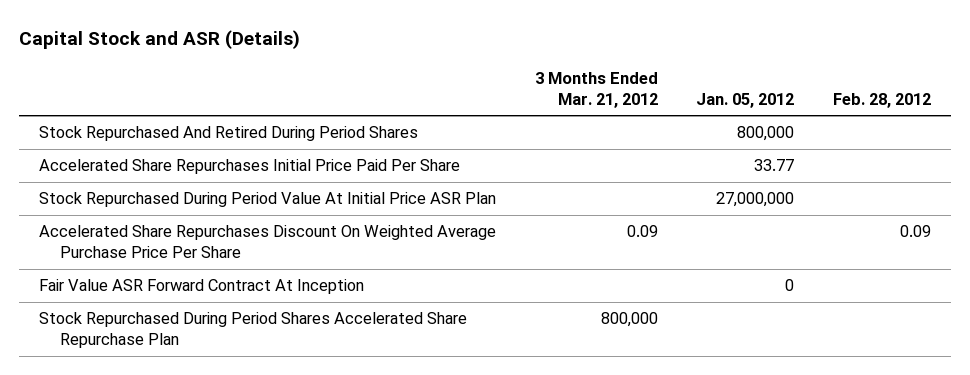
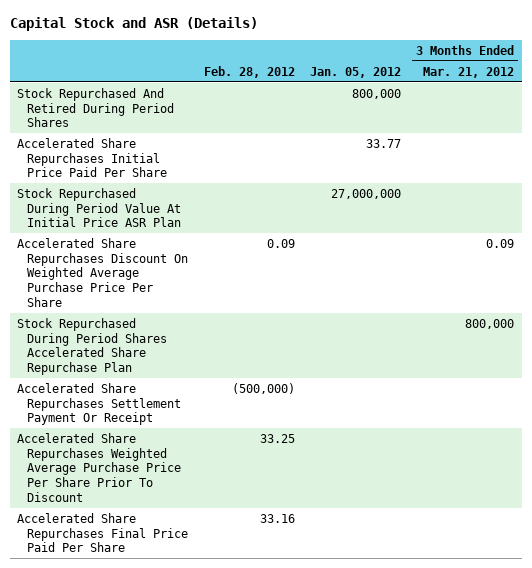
- | 3 Months Ended Mar. 21, 2012 | Jan. 05, 2012 | Feb. 28, 2012
+ | Feb. 28, 2012 | Jan. 05, 2012 | 3 Months Ended Mar. 21, 2012
- Fair Value ASR Forward Contract At Inception | | 0 |
+ Accelerated Share Repurchases Settlement Payment Or Receipt | (500,000) | |
+ Accelerated Share Repurchases Weighted Average Purchase Price Per Share Prior To Discount | 33.25 | |
+ Accelerated Share Repurchases Final Price Paid Per Share | 33.16 | |

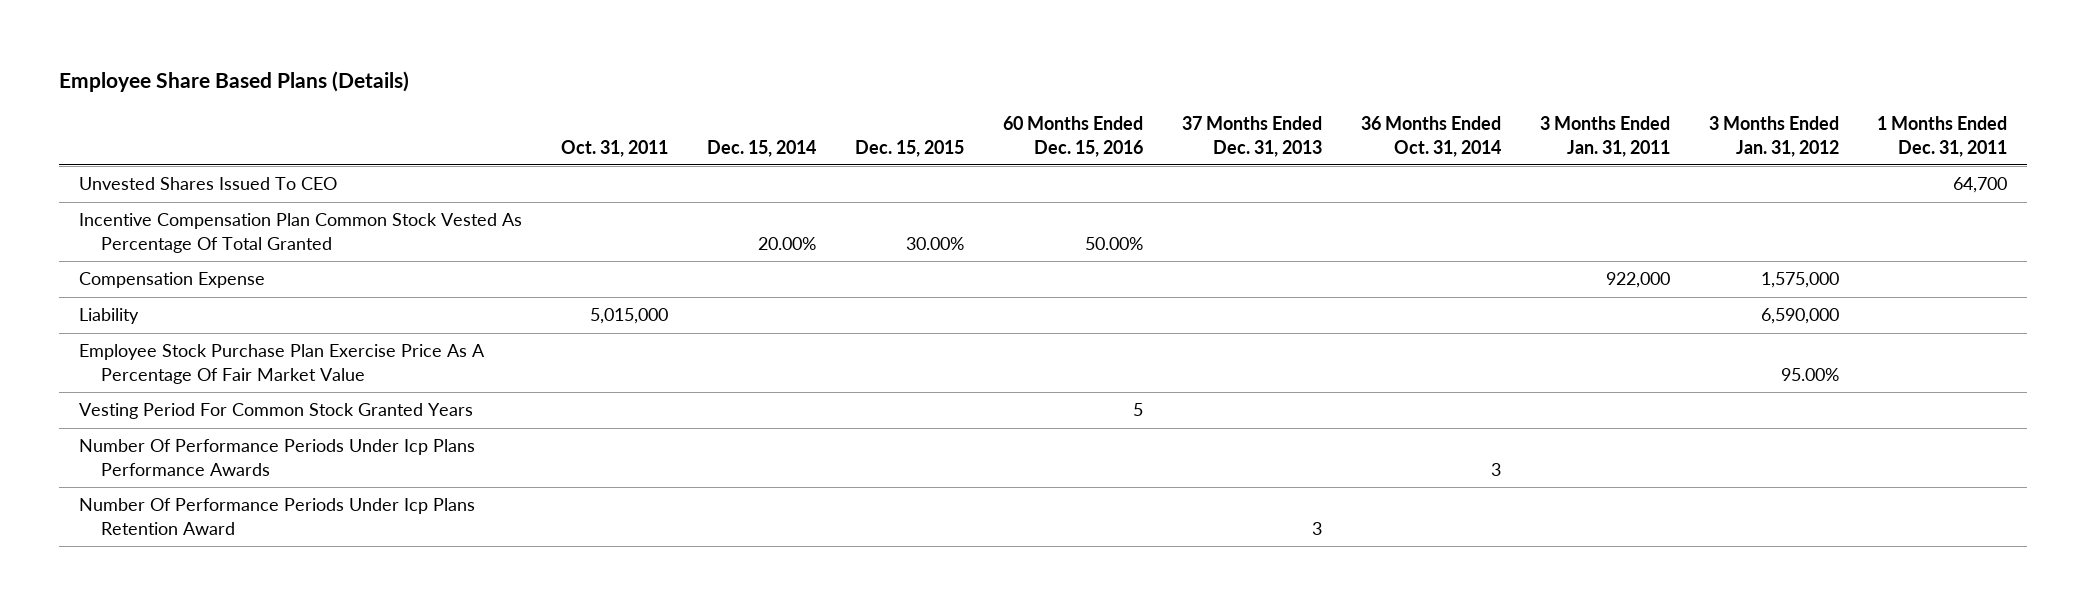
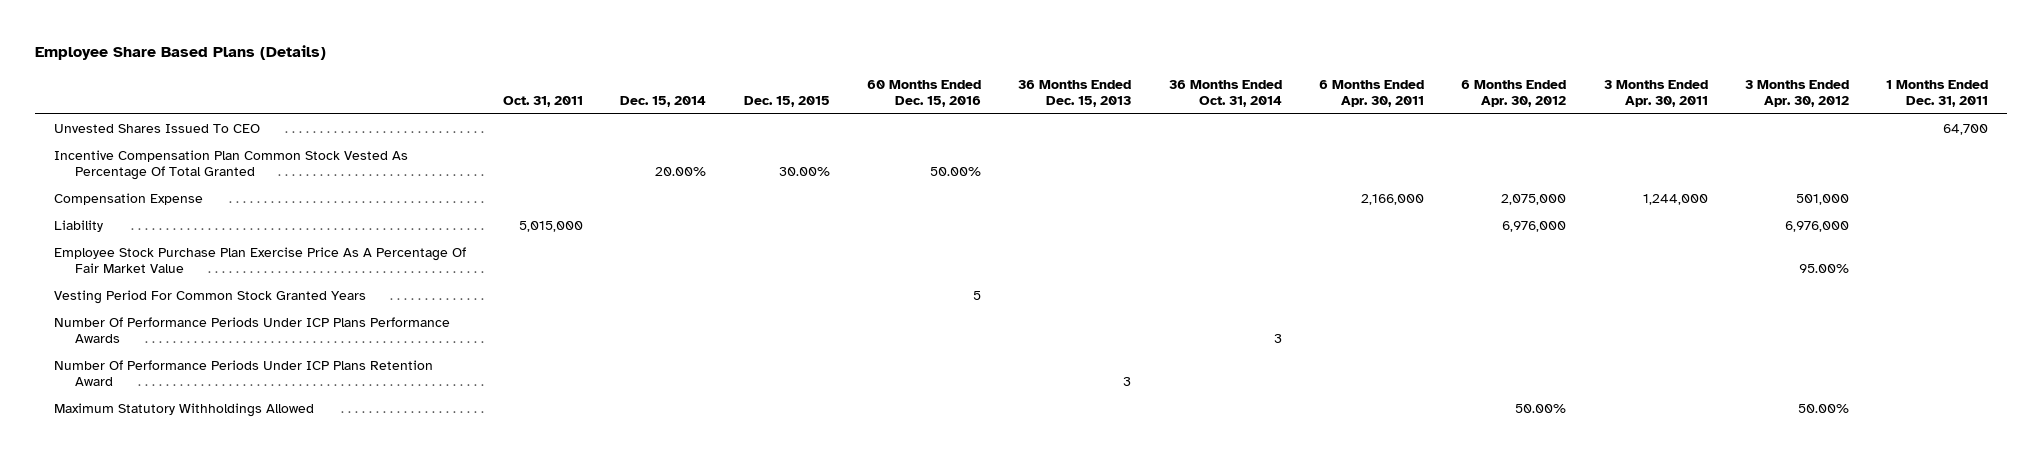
- | Oct. 31, 2011 | Dec. 15, 2014 | Dec. 15, 2015 | 60 Months Ended Dec. 15, 2016 | 37 Months Ended Dec. 31, 2013 | 36 Months Ended Oct. 31, 2014 | 3 Months Ended Jan. 31, 2011 | 3 Months Ended Jan. 31, 2012 | 1 Months Ended Dec. 31, 2011
+ | Oct. 31, 2011 | Dec. 15, 2014 | Dec. 15, 2015 | 60 Months Ended Dec. 15, 2016 | 36 Months Ended Dec. 15, 2013 | 36 Months Ended Oct. 31, 2014 | 6 Months Ended Apr. 30, 2011 | 6 Months Ended Apr. 30, 2012 | 3 Months Ended Apr. 30, 2011 | 3 Months Ended Apr. 30, 2012 | 1 Months Ended Dec. 31, 2011
- Number Of Performance Periods Under Icp Plans Performance Awards | | | | | | 3 | | |
- Number Of Performance Periods Under Icp Plans Retention Award | | | | | 3 | | | |
+ Number Of Performance Periods Under ICP Plans Performance Awards | | | | | | 3 | | | | |
+ Number Of Performance Periods Under ICP Plans Retention Award | | | | | 3 | | | | | |
+ Maximum Statutory Withholdings Allowed | | | | | | | | 50.00% | | 50.00% |

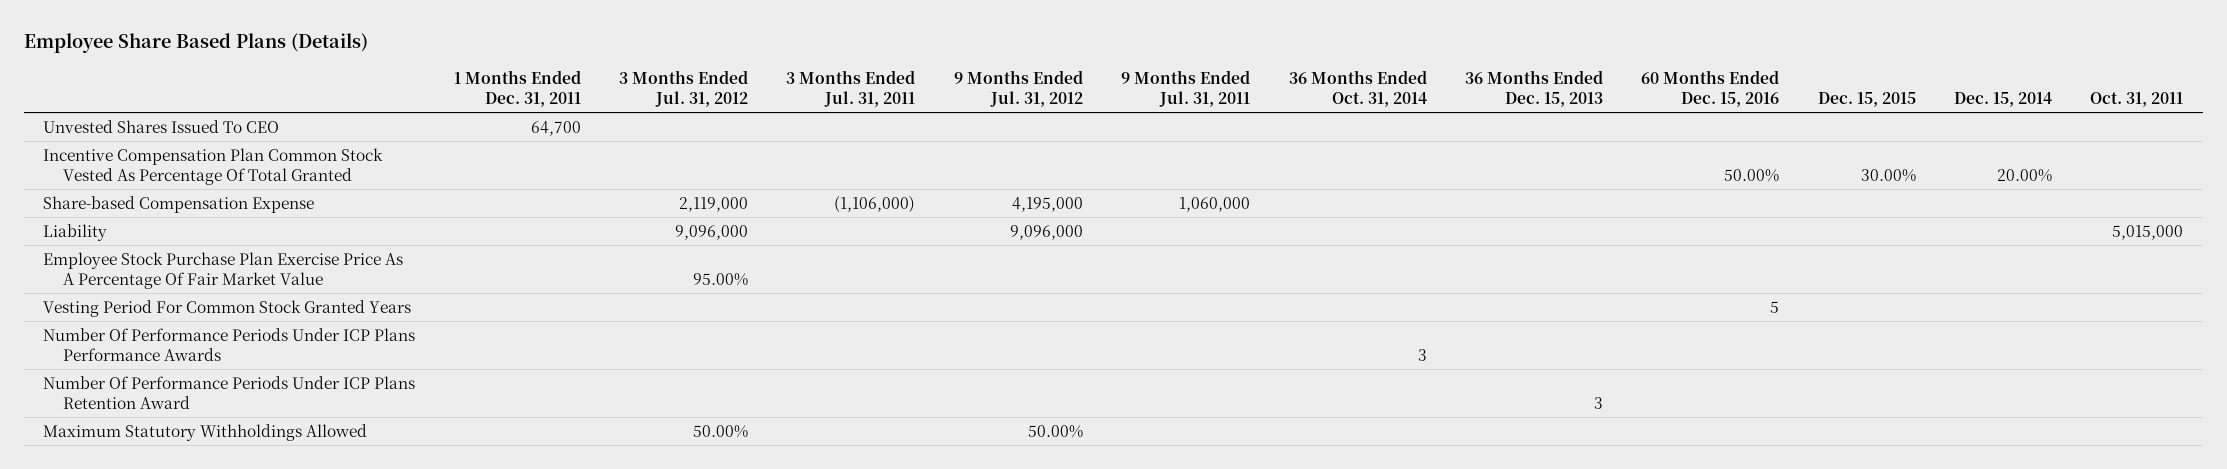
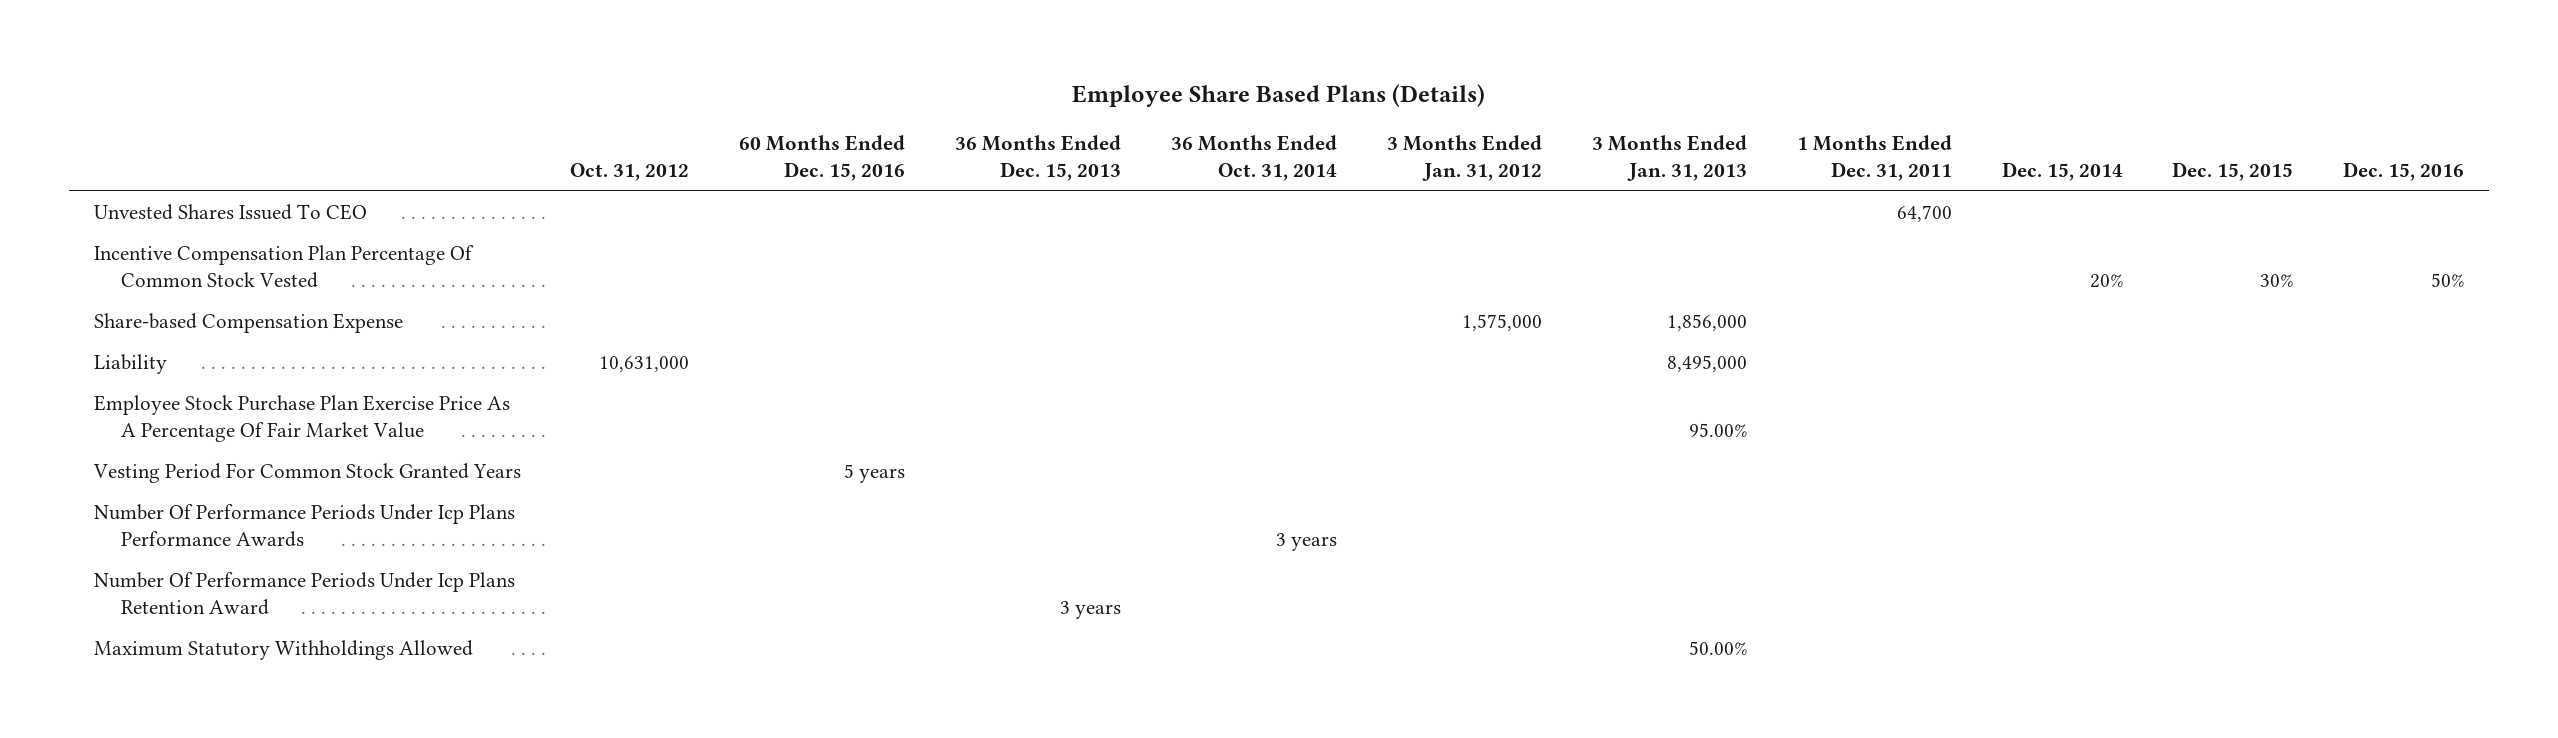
- | 1 Months Ended Dec. 31, 2011 | 3 Months Ended Jul. 31, 2012 | 3 Months Ended Jul. 31, 2011 | 9 Months Ended Jul. 31, 2012 | 9 Months Ended Jul. 31, 2011 | 36 Months Ended Oct. 31, 2014 | 36 Months Ended Dec. 15, 2013 | 60 Months Ended Dec. 15, 2016 | Dec. 15, 2015 | Dec. 15, 2014 | Oct. 31, 2011
+ | Oct. 31, 2012 | 60 Months Ended Dec. 15, 2016 | 36 Months Ended Dec. 15, 2013 | 36 Months Ended Oct. 31, 2014 | 3 Months Ended Jan. 31, 2012 | 3 Months Ended Jan. 31, 2013 | 1 Months Ended Dec. 31, 2011 | Dec. 15, 2014 | Dec. 15, 2015 | Dec. 15, 2016
- Incentive Compensation Plan Common Stock Vested As Percentage Of Total Granted | | | | | | | | 50.00% | 30.00% | 20.00% |
+ Incentive Compensation Plan Percentage Of Common Stock Vested | | | | | | | | 20% | 30% | 50%
- Vesting Period For Common Stock Granted Years | | | | | | | | 5 | | |
- Number Of Performance Periods Under ICP Plans Performance Awards | | | | | | 3 | | | | |
- Number Of Performance Periods Under ICP Plans Retention Award | | | | | | | 3 | | | |
+ Vesting Period For Common Stock Granted Years | | 5 years | | | | | | | |
+ Number Of Performance Periods Under Icp Plans Performance Awards | | | | 3 years | | | | | |
+ Number Of Performance Periods Under Icp Plans Retention Award | | | 3 years | | | | | | |

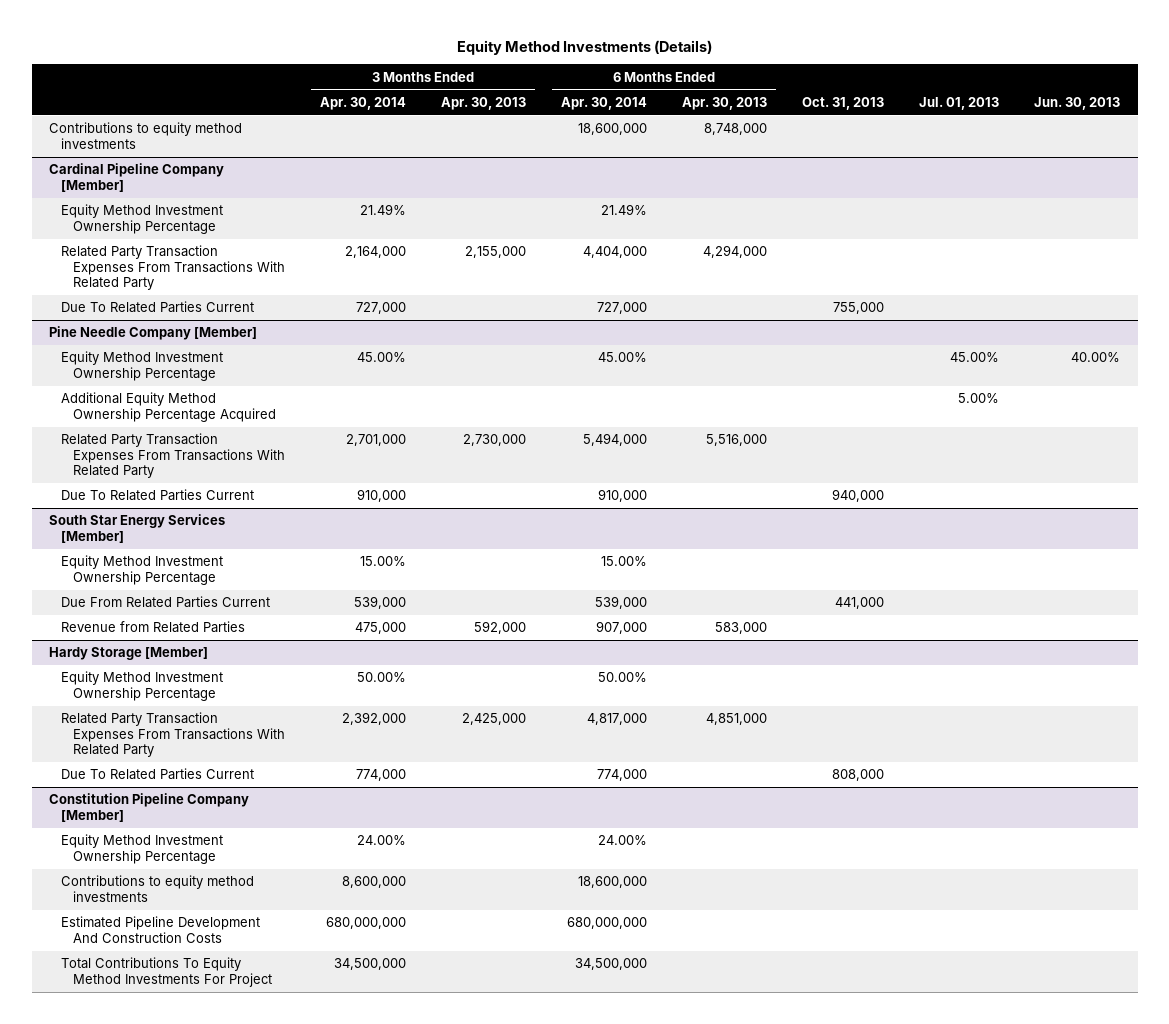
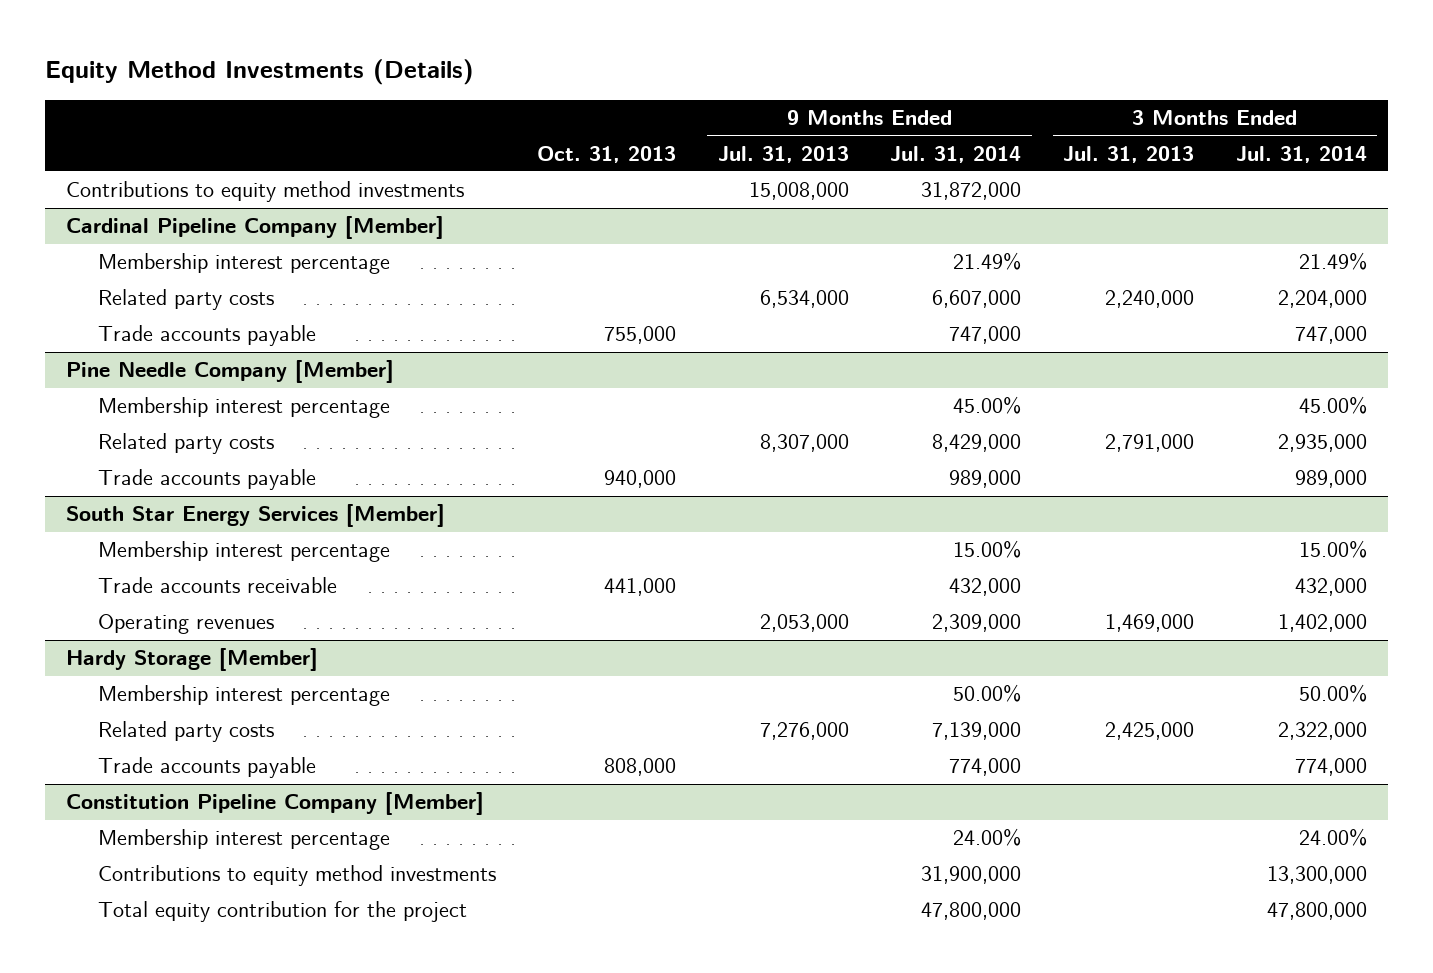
- | 3 Months Ended Apr. 30, 2014 | 3 Months Ended Apr. 30, 2013 | 6 Months Ended Apr. 30, 2014 | 6 Months Ended Apr. 30, 2013 | Oct. 31, 2013 | Jul. 01, 2013 | Jun. 30, 2013
+ | Oct. 31, 2013 | 9 Months Ended Jul. 31, 2013 | 9 Months Ended Jul. 31, 2014 | 3 Months Ended Jul. 31, 2013 | 3 Months Ended Jul. 31, 2014
@ Cardinal Pipeline Company [Member]
- Equity Method Investment Ownership Percentage | 21.49% | | 21.49% | | | |
- Related Party Transaction Expenses From Transactions With Related Party | 2,164,000 | 2,155,000 | 4,404,000 | 4,294,000 | | |
- Due To Related Parties Current | 727,000 | | 727,000 | | 755,000 | |
+ Membership interest percentage | | | 21.49% | | 21.49%
+ Related party costs | | 6,534,000 | 6,607,000 | 2,240,000 | 2,204,000
+ Trade accounts payable | 755,000 | | 747,000 | | 747,000
@ Pine Needle Company [Member]
- Equity Method Investment Ownership Percentage | 45.00% | | 45.00% | | | 45.00% | 40.00%
- Additional Equity Method Ownership Percentage Acquired | | | | | | 5.00% |
- Related Party Transaction Expenses From Transactions With Related Party | 2,701,000 | 2,730,000 | 5,494,000 | 5,516,000 | | |
- Due To Related Parties Current | 910,000 | | 910,000 | | 940,000 | |
+ Membership interest percentage | | | 45.00% | | 45.00%
+ Related party costs | | 8,307,000 | 8,429,000 | 2,791,000 | 2,935,000
+ Trade accounts payable | 940,000 | | 989,000 | | 989,000
@ South Star Energy Services [Member]
- Equity Method Investment Ownership Percentage | 15.00% | | 15.00% | | | |
- Due From Related Parties Current | 539,000 | | 539,000 | | 441,000 | |
- Revenue from Related Parties | 475,000 | 592,000 | 907,000 | 583,000 | | |
+ Membership interest percentage | | | 15.00% | | 15.00%
+ Trade accounts receivable | 441,000 | | 432,000 | | 432,000
+ Operating revenues | | 2,053,000 | 2,309,000 | 1,469,000 | 1,402,000
@ Hardy Storage [Member]
- Equity Method Investment Ownership Percentage | 50.00% | | 50.00% | | | |
- Related Party Transaction Expenses From Transactions With Related Party | 2,392,000 | 2,425,000 | 4,817,000 | 4,851,000 | | |
- Due To Related Parties Current | 774,000 | | 774,000 | | 808,000 | |
+ Membership interest percentage | | | 50.00% | | 50.00%
+ Related party costs | | 7,276,000 | 7,139,000 | 2,425,000 | 2,322,000
+ Trade accounts payable | 808,000 | | 774,000 | | 774,000
@ Constitution Pipeline Company [Member]
- Equity Method Investment Ownership Percentage | 24.00% | | 24.00% | | | |
+ Membership interest percentage | | | 24.00% | | 24.00%
- Estimated Pipeline Development And Construction Costs | 680,000,000 | | 680,000,000 | | | |
- Total Contributions To Equity Method Investments For Project | 34,500,000 | | 34,500,000 | | | |
+ Total equity contribution for the project | | | 47,800,000 | | 47,800,000

